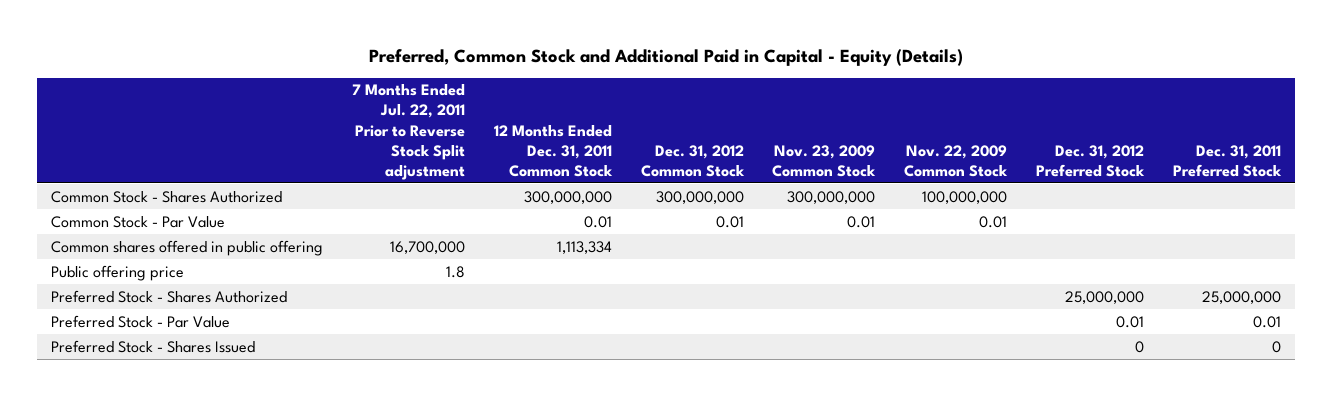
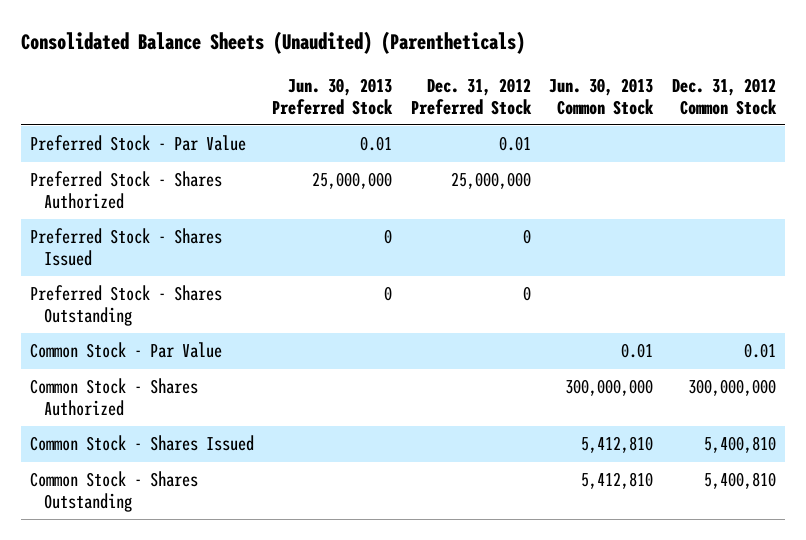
- Preferred, Common Stock and Additional Paid in Capital - Equity (Details)
+ Consolidated Balance Sheets (Unaudited) (Parentheticals)
- | 7 Months Ended Jul. 22, 2011 Prior to Reverse Stock Split adjustment | 12 Months Ended Dec. 31, 2011 Common Stock | Dec. 31, 2012 Common Stock | Nov. 23, 2009 Common Stock | Nov. 22, 2009 Common Stock | Dec. 31, 2012 Preferred Stock | Dec. 31, 2011 Preferred Stock
+ | Jun. 30, 2013 Preferred Stock | Dec. 31, 2012 Preferred Stock | Jun. 30, 2013 Common Stock | Dec. 31, 2012 Common Stock
- Common shares offered in public offering | 16,700,000 | 1,113,334 | | | | |
- Public offering price | 1.8 | | | | | |
moved down: Preferred Stock - Shares Authorized | 25,000,000 | 25,000,000 | |
+ Preferred Stock - Shares Outstanding | 0 | 0 | |
moved down: Common Stock - Par Value | | | 0.01 | 0.01
moved down: Common Stock - Shares Authorized | | | 300,000,000 | 300,000,000
+ Common Stock - Shares Issued | | | 5,412,810 | 5,400,810
+ Common Stock - Shares Outstanding | | | 5,412,810 | 5,400,810

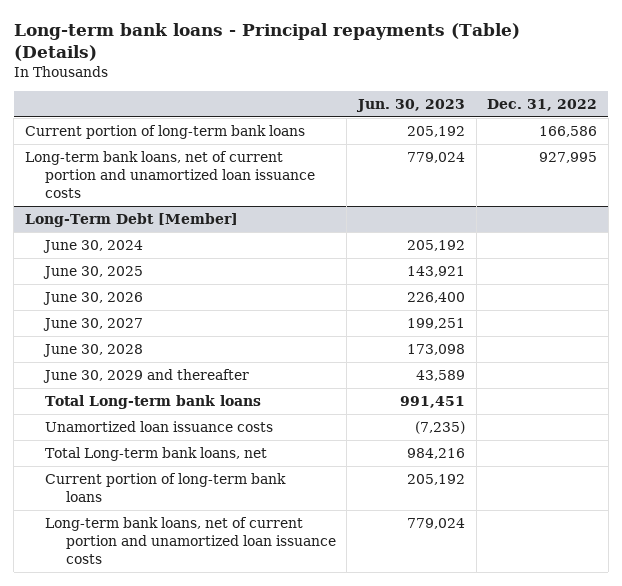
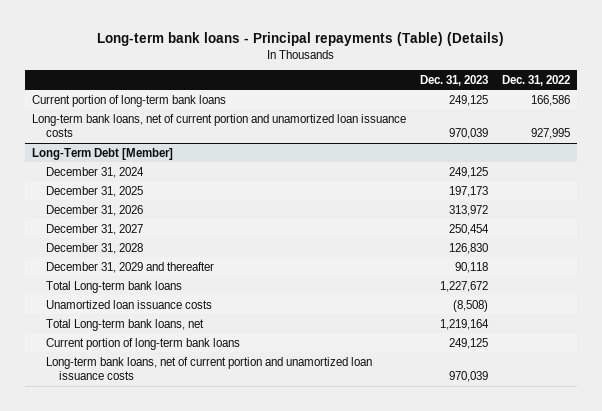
- | Jun. 30, 2023 | Dec. 31, 2022
+ | Dec. 31, 2023 | Dec. 31, 2022
@ Long-Term Debt [Member]
- June 30, 2024 | 205,192 |
- June 30, 2025 | 143,921 |
- June 30, 2026 | 226,400 |
- June 30, 2027 | 199,251 |
- June 30, 2028 | 173,098 |
- June 30, 2029 and thereafter | 43,589 |
+ December 31, 2024 | 249,125 |
+ December 31, 2025 | 197,173 |
+ December 31, 2026 | 313,972 |
+ December 31, 2027 | 250,454 |
+ December 31, 2028 | 126,830 |
+ December 31, 2029 and thereafter | 90,118 |

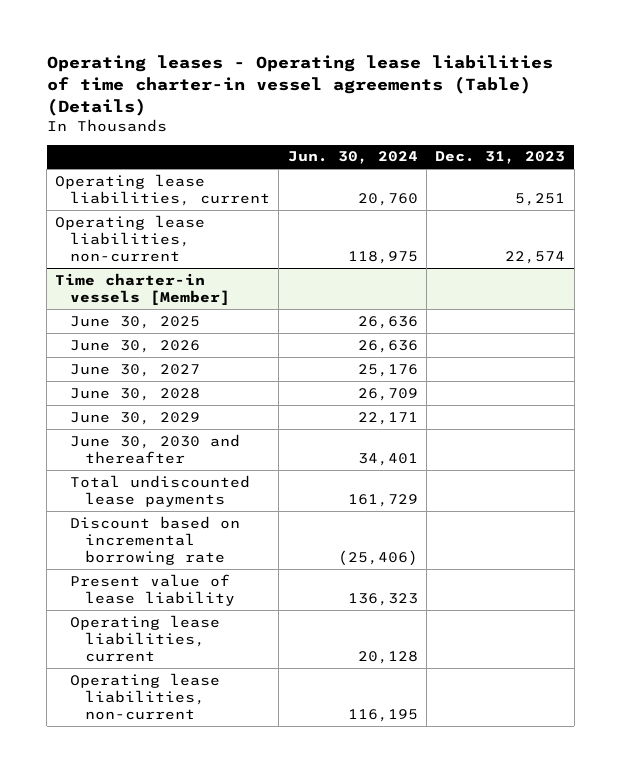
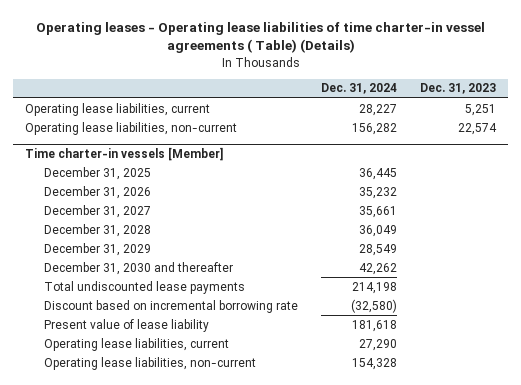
- Operating leases - Operating lease liabilities of time charter-in vessel agreements (Table) (Details)
+ Operating leases - Operating lease liabilities of time charter-in vessel agreements ( Table) (Details)
- | Jun. 30, 2024 | Dec. 31, 2023
+ | Dec. 31, 2024 | Dec. 31, 2023
@ Time charter-in vessels [Member]
- June 30, 2025 | 26,636 |
- June 30, 2026 | 26,636 |
- June 30, 2027 | 25,176 |
- June 30, 2028 | 26,709 |
- June 30, 2029 | 22,171 |
- June 30, 2030 and thereafter | 34,401 |
+ December 31, 2025 | 36,445 |
+ December 31, 2026 | 35,232 |
+ December 31, 2027 | 35,661 |
+ December 31, 2028 | 36,049 |
+ December 31, 2029 | 28,549 |
+ December 31, 2030 and thereafter | 42,262 |

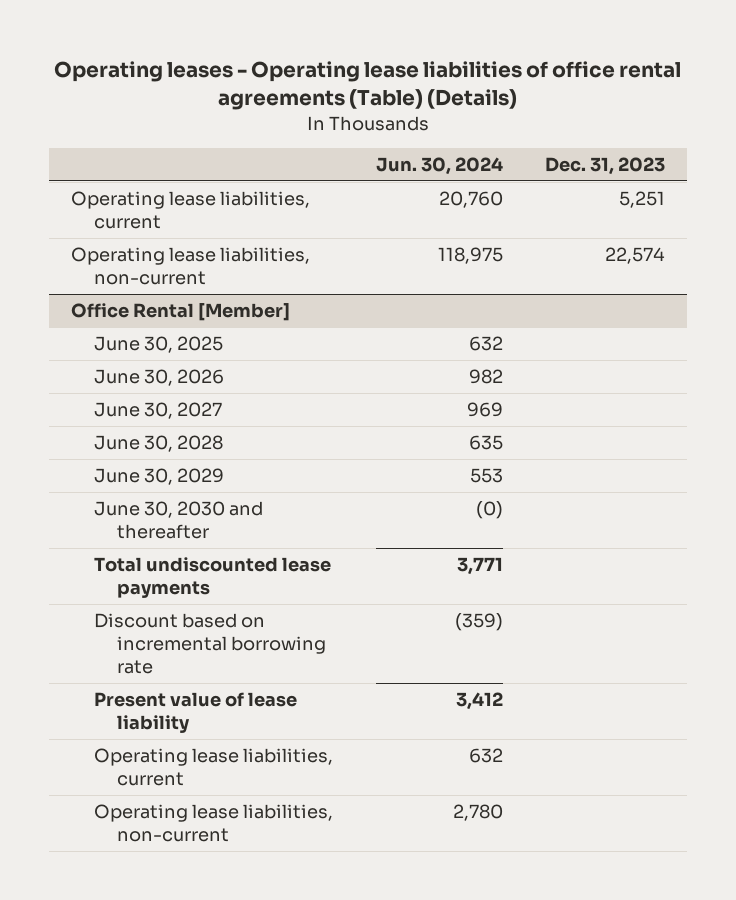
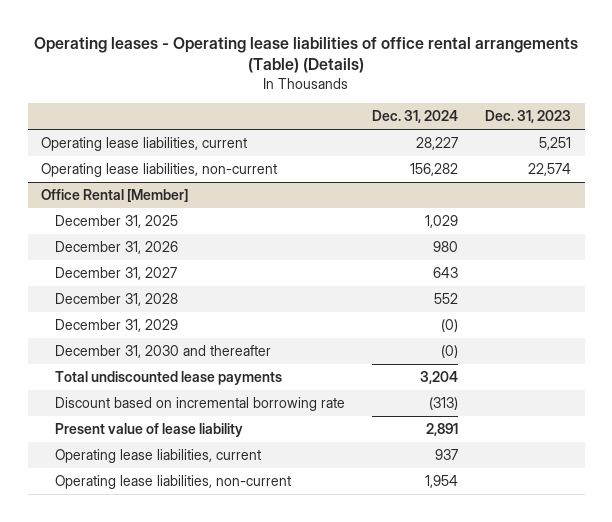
- Operating leases - Operating lease liabilities of office rental agreements (Table) (Details)
+ Operating leases - Operating lease liabilities of office rental arrangements (Table) (Details)
- | Jun. 30, 2024 | Dec. 31, 2023
+ | Dec. 31, 2024 | Dec. 31, 2023
@ Office Rental [Member]
- June 30, 2025 | 632 |
- June 30, 2026 | 982 |
- June 30, 2027 | 969 |
- June 30, 2028 | 635 |
- June 30, 2029 | 553 |
- June 30, 2030 and thereafter | (0) |
+ December 31, 2025 | 1,029 |
+ December 31, 2026 | 980 |
+ December 31, 2027 | 643 |
+ December 31, 2028 | 552 |
+ December 31, 2029 | (0) |
+ December 31, 2030 and thereafter | (0) |

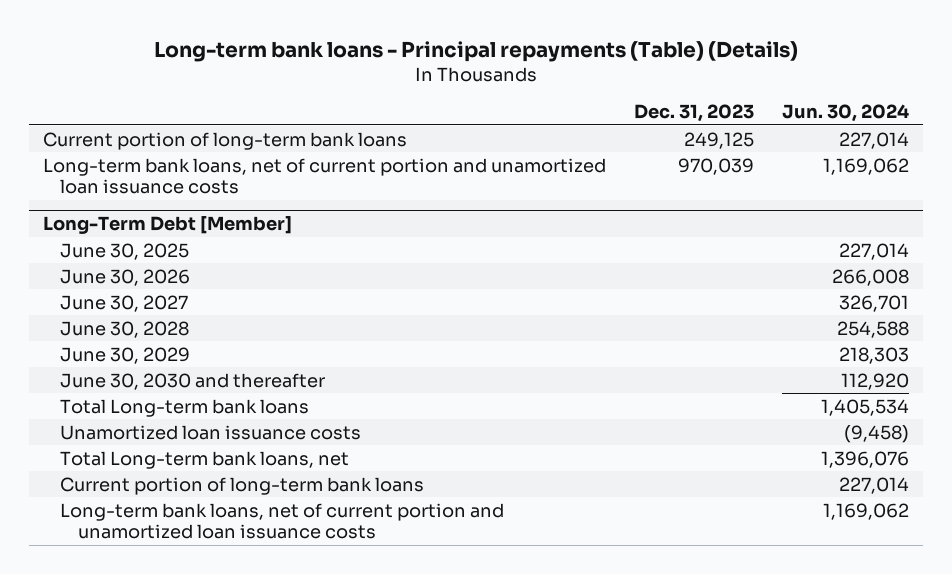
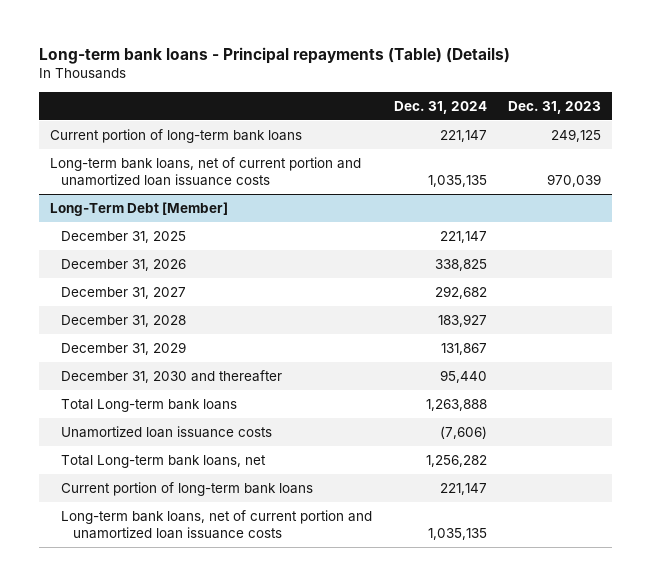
- | Dec. 31, 2023 | Jun. 30, 2024
+ | Dec. 31, 2024 | Dec. 31, 2023
@ Long-Term Debt [Member]
- June 30, 2025 | | 227,014
- June 30, 2026 | | 266,008
- June 30, 2027 | | 326,701
- June 30, 2028 | | 254,588
- June 30, 2029 | | 218,303
- June 30, 2030 and thereafter | | 112,920
+ December 31, 2025 | 221,147 |
+ December 31, 2026 | 338,825 |
+ December 31, 2027 | 292,682 |
+ December 31, 2028 | 183,927 |
+ December 31, 2029 | 131,867 |
+ December 31, 2030 and thereafter | 95,440 |

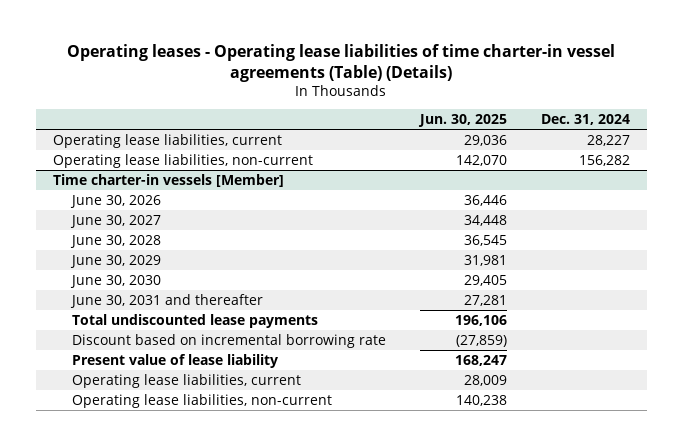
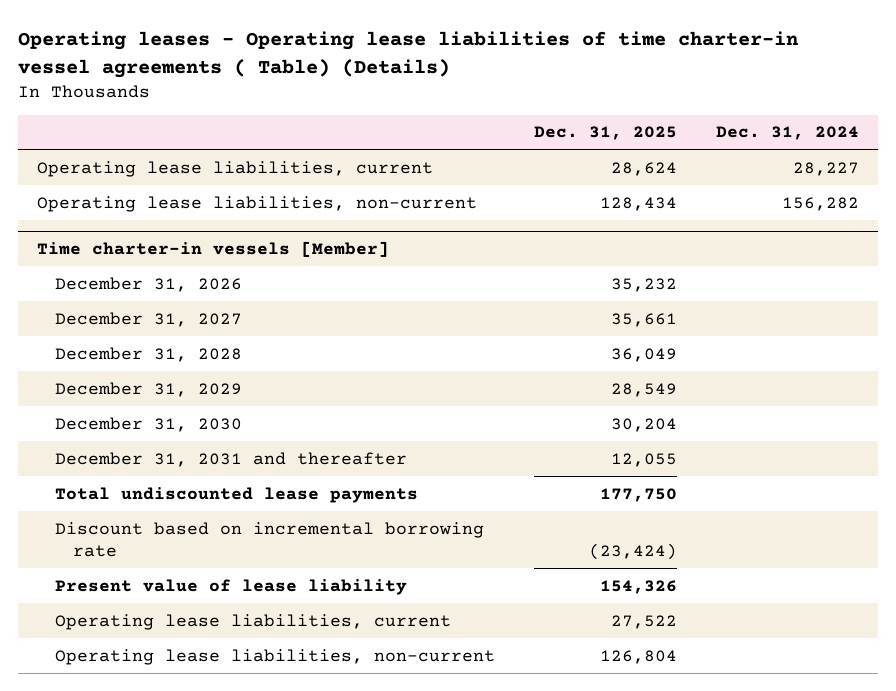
- Operating leases - Operating lease liabilities of time charter-in vessel agreements (Table) (Details)
+ Operating leases - Operating lease liabilities of time charter-in vessel agreements ( Table) (Details)
- | Jun. 30, 2025 | Dec. 31, 2024
+ | Dec. 31, 2025 | Dec. 31, 2024
@ Time charter-in vessels [Member]
- June 30, 2026 | 36,446 |
- June 30, 2027 | 34,448 |
- June 30, 2028 | 36,545 |
- June 30, 2029 | 31,981 |
- June 30, 2030 | 29,405 |
- June 30, 2031 and thereafter | 27,281 |
+ December 31, 2026 | 35,232 |
+ December 31, 2027 | 35,661 |
+ December 31, 2028 | 36,049 |
+ December 31, 2029 | 28,549 |
+ December 31, 2030 | 30,204 |
+ December 31, 2031 and thereafter | 12,055 |

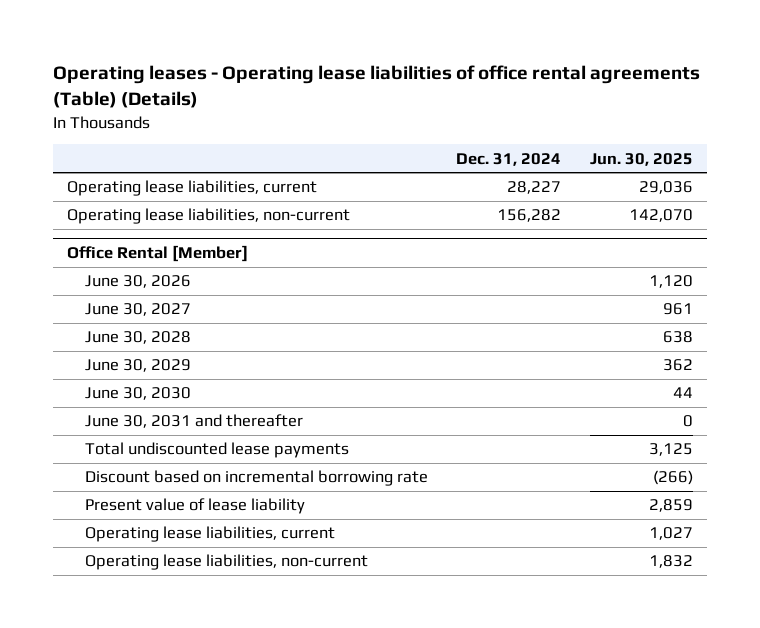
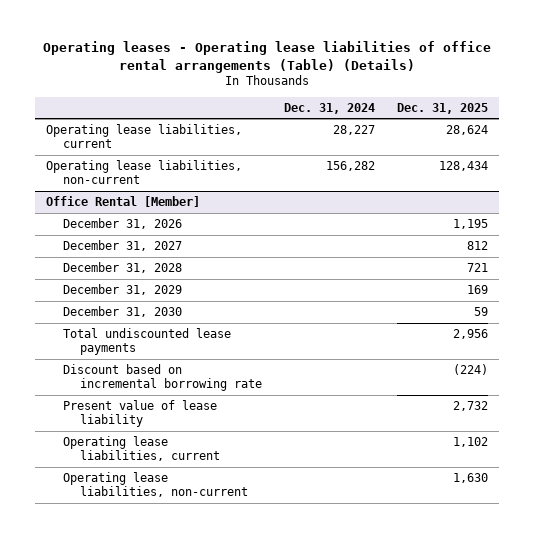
- Operating leases - Operating lease liabilities of office rental agreements (Table) (Details)
+ Operating leases - Operating lease liabilities of office rental arrangements (Table) (Details)
- | Dec. 31, 2024 | Jun. 30, 2025
+ | Dec. 31, 2024 | Dec. 31, 2025
@ Office Rental [Member]
- June 30, 2026 | | 1,120
- June 30, 2027 | | 961
- June 30, 2028 | | 638
- June 30, 2029 | | 362
- June 30, 2030 | | 44
- June 30, 2031 and thereafter | | 0
+ December 31, 2026 | | 1,195
+ December 31, 2027 | | 812
+ December 31, 2028 | | 721
+ December 31, 2029 | | 169
+ December 31, 2030 | | 59

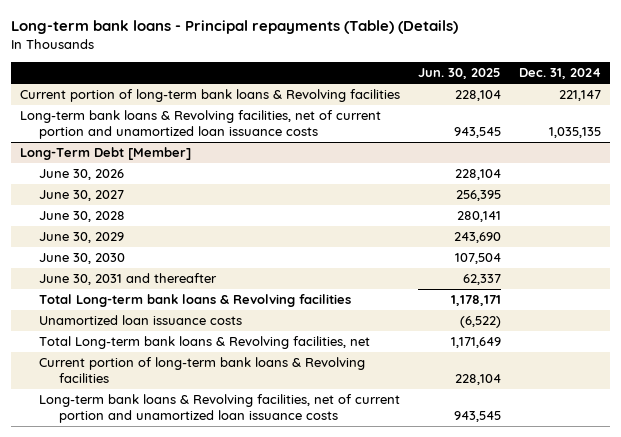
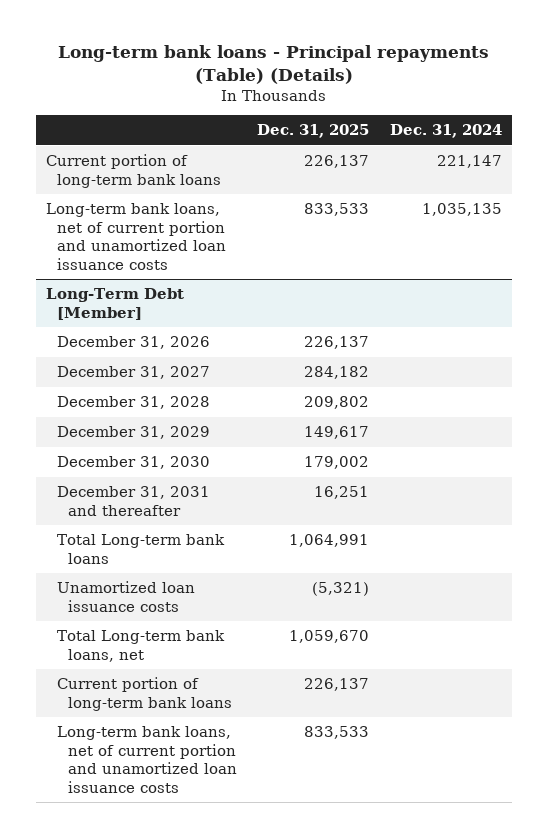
- | Jun. 30, 2025 | Dec. 31, 2024
+ | Dec. 31, 2025 | Dec. 31, 2024
- Current portion of long-term bank loans & Revolving facilities | 228,104 | 221,147
- Long-term bank loans & Revolving facilities, net of current portion and unamortized loan issuance costs | 943,545 | 1,035,135
+ Current portion of long-term bank loans | 226,137 | 221,147
+ Long-term bank loans, net of current portion and unamortized loan issuance costs | 833,533 | 1,035,135
@ Long-Term Debt [Member]
- June 30, 2026 | 228,104 |
- June 30, 2027 | 256,395 |
- June 30, 2028 | 280,141 |
- June 30, 2029 | 243,690 |
- June 30, 2030 | 107,504 |
- June 30, 2031 and thereafter | 62,337 |
- Total Long-term bank loans & Revolving facilities | 1,178,171 |
+ December 31, 2026 | 226,137 |
+ December 31, 2027 | 284,182 |
+ December 31, 2028 | 209,802 |
+ December 31, 2029 | 149,617 |
+ December 31, 2030 | 179,002 |
+ December 31, 2031 and thereafter | 16,251 |
+ Total Long-term bank loans | 1,064,991 |
- Total Long-term bank loans & Revolving facilities, net | 1,171,649 |
- Current portion of long-term bank loans & Revolving facilities | 228,104 |
- Long-term bank loans & Revolving facilities, net of current portion and unamortized loan issuance costs | 943,545 |
+ Total Long-term bank loans, net | 1,059,670 |
+ Current portion of long-term bank loans | 226,137 |
+ Long-term bank loans, net of current portion and unamortized loan issuance costs | 833,533 |

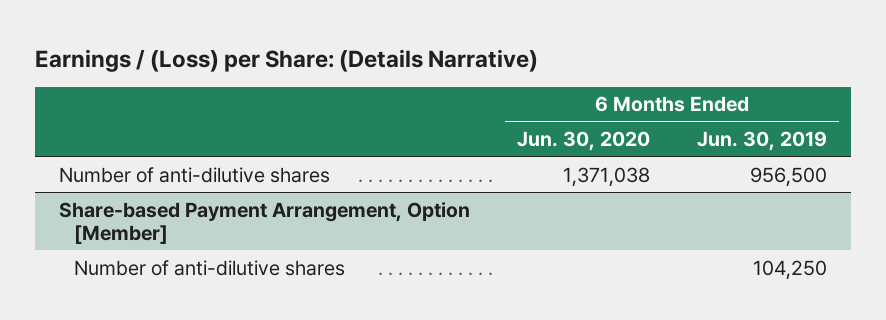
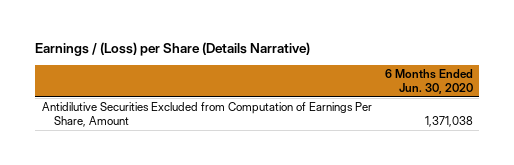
- Earnings / (Loss) per Share: (Details Narrative)
+ Earnings / (Loss) per Share (Details Narrative)
- | 6 Months Ended Jun. 30, 2020 | 6 Months Ended Jun. 30, 2019
+ | 6 Months Ended Jun. 30, 2020
- Number of anti-dilutive shares | 1,371,038 | 956,500
- Share-based Payment Arrangement, Option [Member]
- Number of anti-dilutive shares | | 104,250
+ Antidilutive Securities Excluded from Computation of Earnings Per Share, Amount | 1,371,038

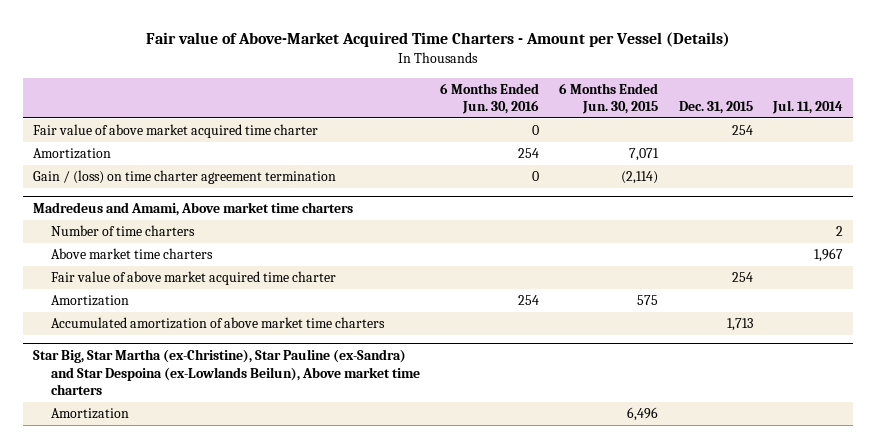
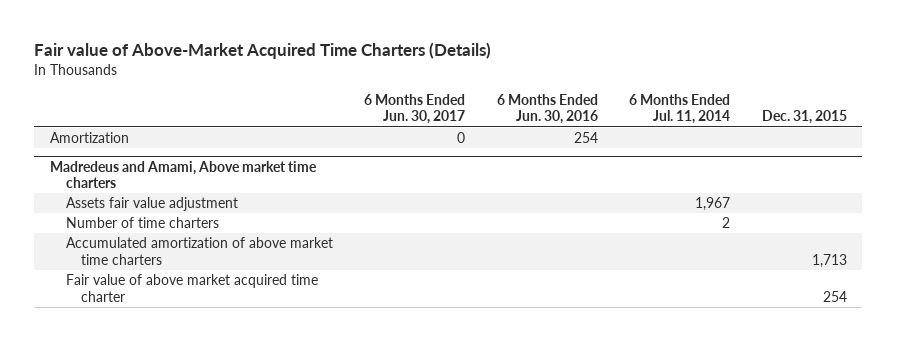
- Fair value of Above-Market Acquired Time Charters - Amount per Vessel (Details)
+ Fair value of Above-Market Acquired Time Charters (Details)
- | 6 Months Ended Jun. 30, 2016 | 6 Months Ended Jun. 30, 2015 | Dec. 31, 2015 | Jul. 11, 2014
+ | 6 Months Ended Jun. 30, 2017 | 6 Months Ended Jun. 30, 2016 | 6 Months Ended Jul. 11, 2014 | Dec. 31, 2015
- Fair value of above market acquired time charter | 0 | | 254 |
- Gain / (loss) on time charter agreement termination | 0 | (2,114) | |
@ Madredeus and Amami, Above market time charters
+ Assets fair value adjustment | | | 1,967 |
- Above market time charters | | | | 1,967
- Amortization | 254 | 575 | |
- Star Big, Star Martha (ex-Christine), Star Pauline (ex-Sandra) and Star Despoina (ex-Lowlands Beilun), Above market time charters
- Amortization | | 6,496 | |
@ Madredeus and Amami, Above market time charters
moved down: Fair value of above market acquired time charter | | | | 254

